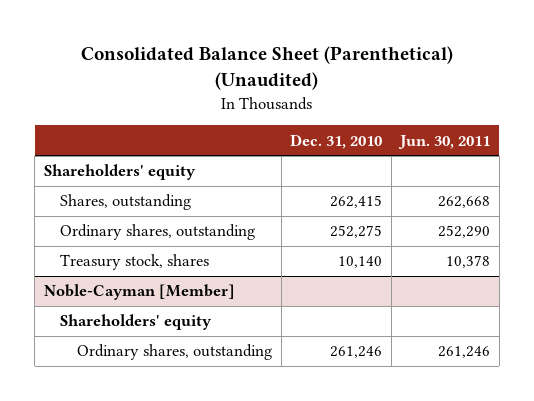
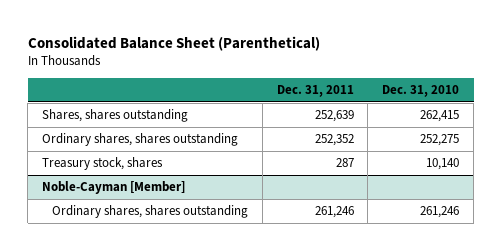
- Consolidated Balance Sheet (Parenthetical) (Unaudited)
+ Consolidated Balance Sheet (Parenthetical)
- | Dec. 31, 2010 | Jun. 30, 2011
+ | Dec. 31, 2011 | Dec. 31, 2010
- Shareholders' equity
- Shares, outstanding | 262,415 | 262,668
- Ordinary shares, outstanding | 252,275 | 252,290
+ Shares, shares outstanding | 252,639 | 262,415
+ Ordinary shares, shares outstanding | 252,352 | 252,275
@ Noble-Cayman [Member]
- Shareholders' equity
- Ordinary shares, outstanding | 261,246 | 261,246
+ Ordinary shares, shares outstanding | 261,246 | 261,246

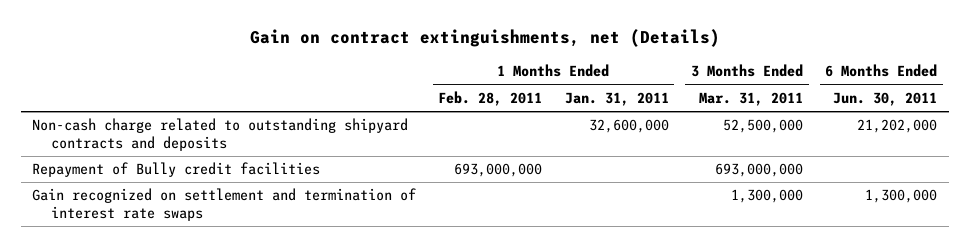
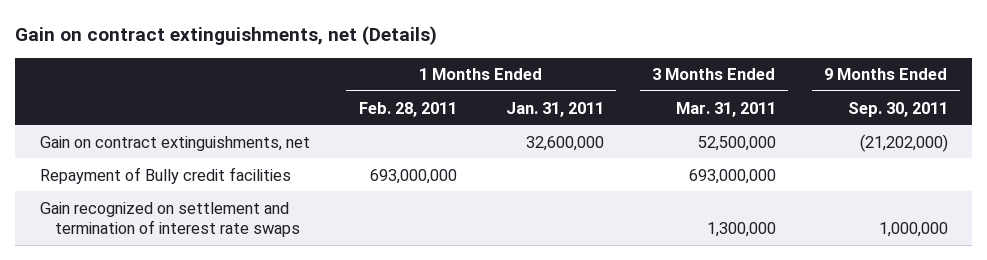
- | 1 Months Ended Feb. 28, 2011 | 1 Months Ended Jan. 31, 2011 | 3 Months Ended Mar. 31, 2011 | 6 Months Ended Jun. 30, 2011
+ | 1 Months Ended Feb. 28, 2011 | 1 Months Ended Jan. 31, 2011 | 3 Months Ended Mar. 31, 2011 | 9 Months Ended Sep. 30, 2011
- Non-cash charge related to outstanding shipyard contracts and deposits | | 32,600,000 | 52,500,000 | 21,202,000
+ Gain on contract extinguishments, net | | 32,600,000 | 52,500,000 | (21,202,000)

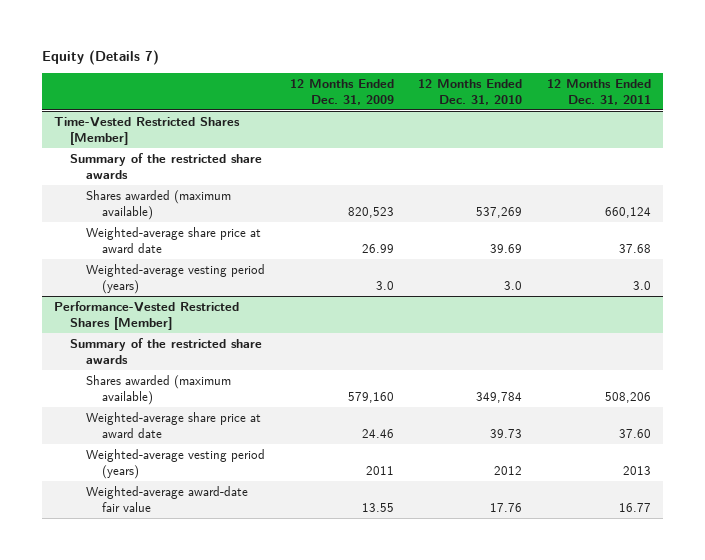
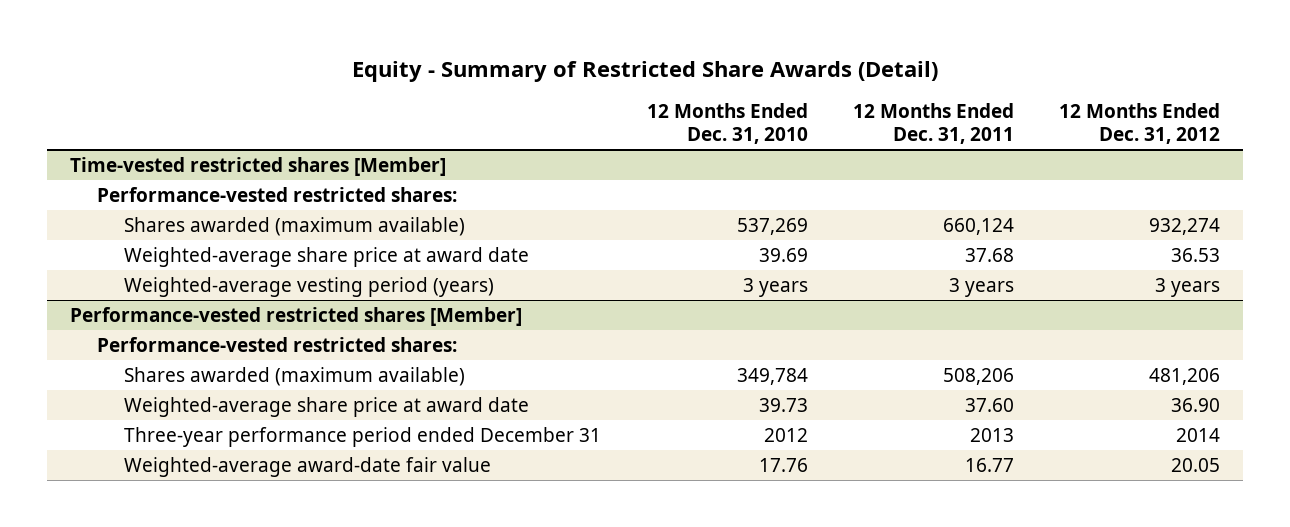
- Equity (Details 7)
+ Equity - Summary of Restricted Share Awards (Detail)
- | 12 Months Ended Dec. 31, 2009 | 12 Months Ended Dec. 31, 2010 | 12 Months Ended Dec. 31, 2011
+ | 12 Months Ended Dec. 31, 2010 | 12 Months Ended Dec. 31, 2011 | 12 Months Ended Dec. 31, 2012
- Time-Vested Restricted Shares [Member]
- Summary of the restricted share awards
+ Time-vested restricted shares [Member]
+ Performance-vested restricted shares:
- Weighted-average vesting period (years) | 3.0 | 3.0 | 3.0
- Performance-Vested Restricted Shares [Member]
- Summary of the restricted share awards
+ Weighted-average vesting period (years) | 3 years | 3 years | 3 years
+ Performance-vested restricted shares [Member]
+ Performance-vested restricted shares:
- Weighted-average vesting period (years) | 2011 | 2012 | 2013
+ Three-year performance period ended December 31 | 2012 | 2013 | 2014

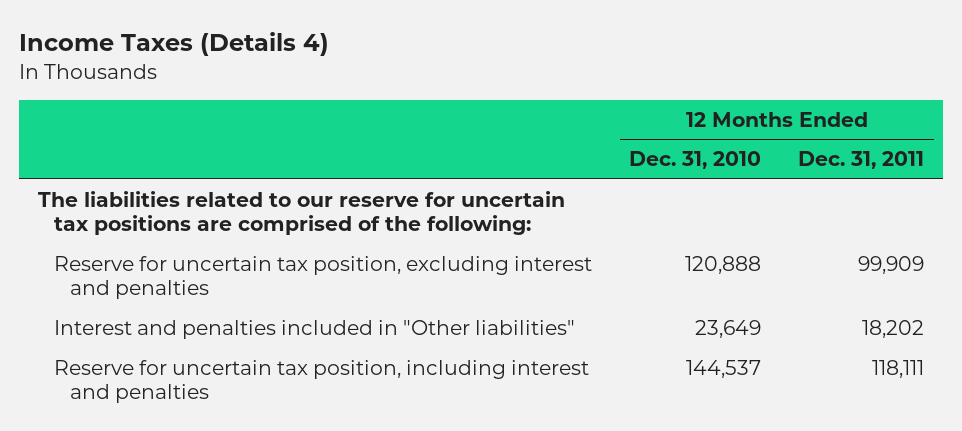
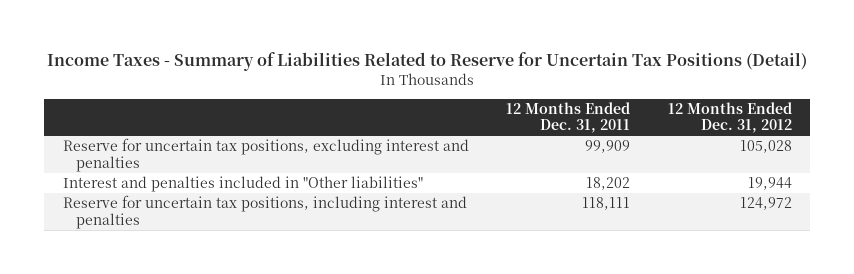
- Income Taxes (Details 4)
+ Income Taxes - Summary of Liabilities Related to Reserve for Uncertain Tax Positions (Detail)
- | 12 Months Ended Dec. 31, 2010 | 12 Months Ended Dec. 31, 2011
+ | 12 Months Ended Dec. 31, 2011 | 12 Months Ended Dec. 31, 2012
- The liabilities related to our reserve for uncertain tax positions are comprised of the following:
- Reserve for uncertain tax position, excluding interest and penalties | 120,888 | 99,909
+ Reserve for uncertain tax positions, excluding interest and penalties | 99,909 | 105,028
- Reserve for uncertain tax position, including interest and penalties | 144,537 | 118,111
+ Reserve for uncertain tax positions, including interest and penalties | 118,111 | 124,972

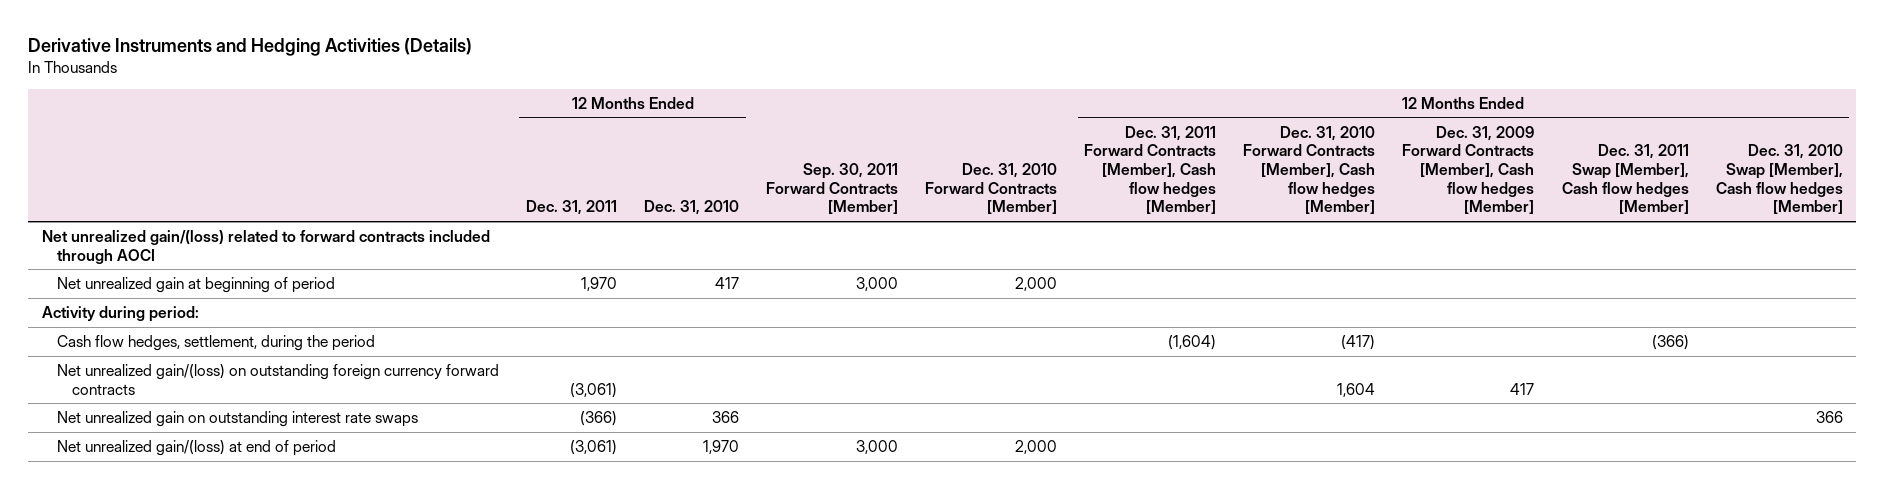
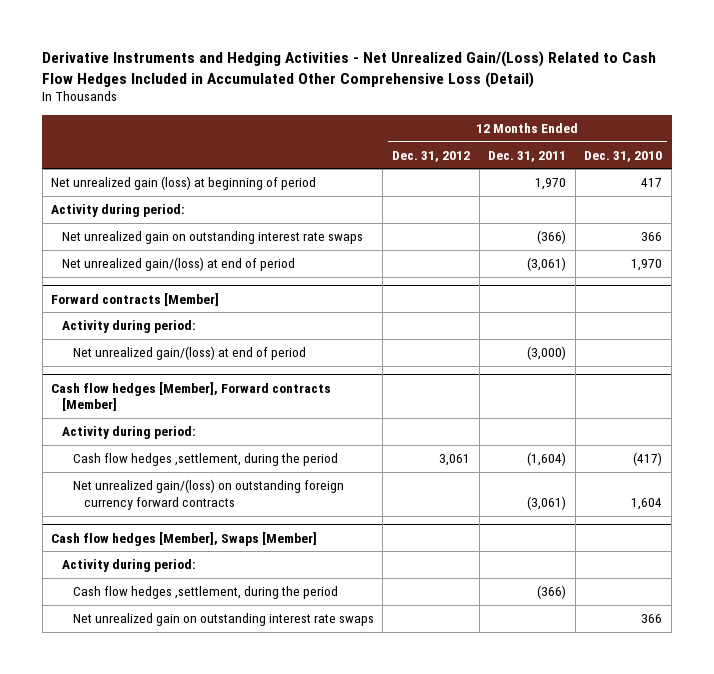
- Derivative Instruments and Hedging Activities (Details)
+ Derivative Instruments and Hedging Activities - Net Unrealized Gain/(Loss) Related to Cash Flow Hedges Included in Accumulated Other Comprehensive Loss (Detail)
- | 12 Months Ended Dec. 31, 2011 | 12 Months Ended Dec. 31, 2010 | Sep. 30, 2011 Forward Contracts [Member] | Dec. 31, 2010 Forward Contracts [Member] | 12 Months Ended Dec. 31, 2011 Forward Contracts [Member], Cash flow hedges [Member] | 12 Months Ended Dec. 31, 2010 Forward Contracts [Member], Cash flow hedges [Member] | 12 Months Ended Dec. 31, 2009 Forward Contracts [Member], Cash flow hedges [Member] | 12 Months Ended Dec. 31, 2011 Swap [Member], Cash flow hedges [Member] | 12 Months Ended Dec. 31, 2010 Swap [Member], Cash flow hedges [Member]
+ | 12 Months Ended Dec. 31, 2012 | 12 Months Ended Dec. 31, 2011 | 12 Months Ended Dec. 31, 2010
- Net unrealized gain/(loss) related to forward contracts included through AOCI
- Net unrealized gain at beginning of period | 1,970 | 417 | 3,000 | 2,000 | | | | |
+ Net unrealized gain (loss) at beginning of period | | 1,970 | 417
- Cash flow hedges, settlement, during the period | | | | | (1,604) | (417) | | (366) |
- Net unrealized gain/(loss) on outstanding foreign currency forward contracts | (3,061) | | | | | 1,604 | 417 | |
+ Forward contracts [Member]
+ Activity during period:
+ Net unrealized gain/(loss) at end of period | | (3,000) |
+ Cash flow hedges [Member], Forward contracts [Member]
+ Activity during period:
+ Cash flow hedges ,settlement, during the period | 3,061 | (1,604) | (417)
+ Net unrealized gain/(loss) on outstanding foreign currency forward contracts | | (3,061) | 1,604
+ Cash flow hedges [Member], Swaps [Member]
+ Activity during period:
+ Cash flow hedges ,settlement, during the period | | (366) |
+ Net unrealized gain on outstanding interest rate swaps | | | 366

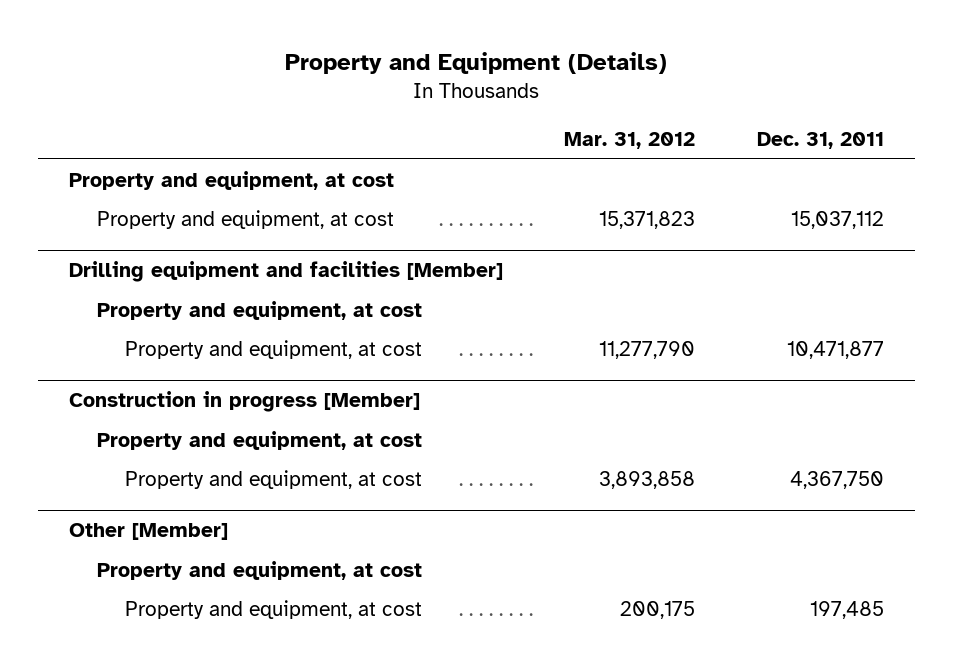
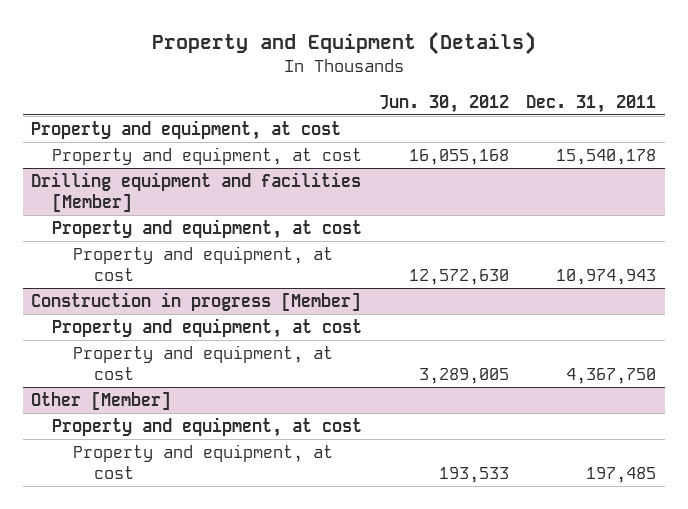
- | Mar. 31, 2012 | Dec. 31, 2011
+ | Jun. 30, 2012 | Dec. 31, 2011
- Property and equipment, at cost | 15,371,823 | 15,037,112
+ Property and equipment, at cost | 16,055,168 | 15,540,178
@ Drilling equipment and facilities [Member]
- Property and equipment, at cost | 11,277,790 | 10,471,877
+ Property and equipment, at cost | 12,572,630 | 10,974,943

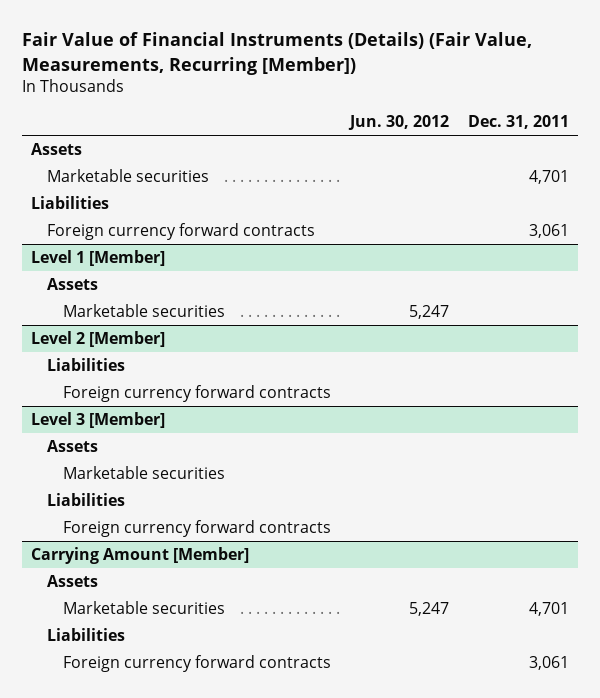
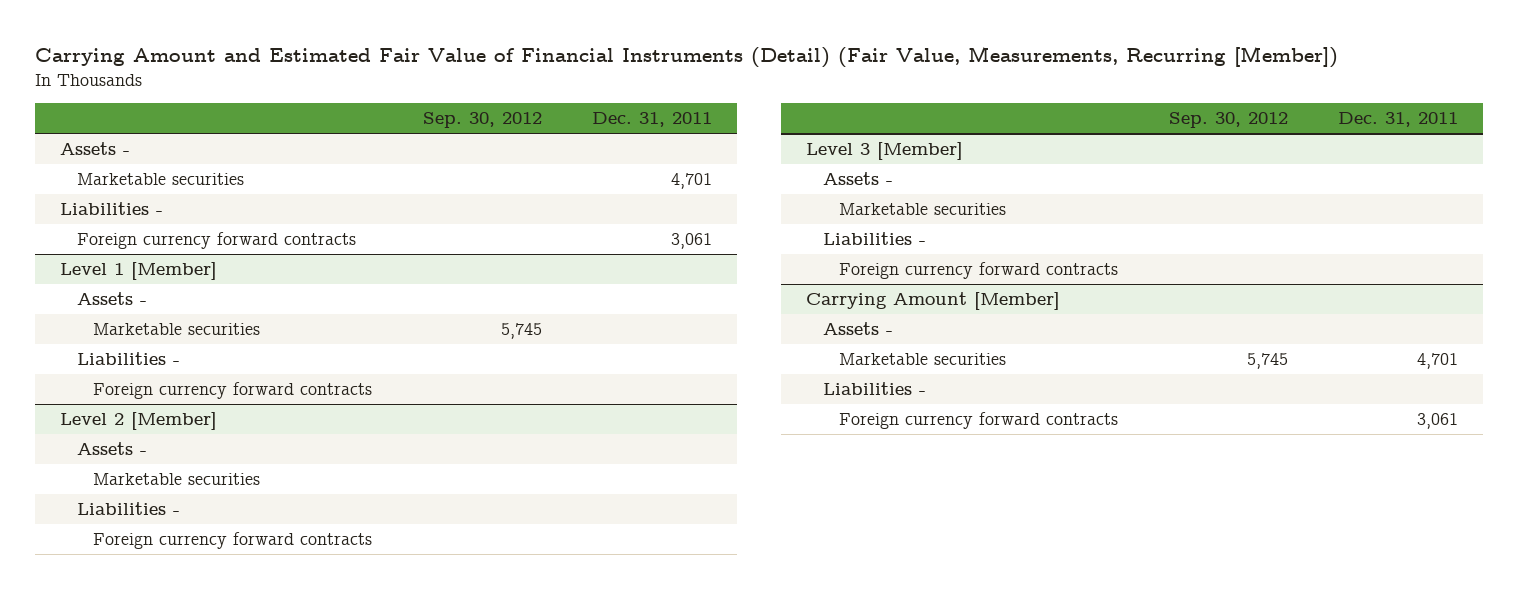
- Fair Value of Financial Instruments (Details) (Fair Value, Measurements, Recurring [Member])
+ Carrying Amount and Estimated Fair Value of Financial Instruments (Detail) (Fair Value, Measurements, Recurring [Member])
- | Jun. 30, 2012 | Dec. 31, 2011
+ | Sep. 30, 2012 | Dec. 31, 2011
- Assets
+ Assets -
- Liabilities
+ Liabilities -
@ Level 1 [Member]
- Assets
+ Assets -
+ Liabilities -
+ Foreign currency forward contracts
@ Level 2 [Member]
- Liabilities
+ Assets -
+ Marketable securities
+ Liabilities -
@ Level 3 [Member]
- Assets
+ Assets -
- Liabilities
+ Liabilities -
@ Carrying Amount [Member]
- Assets
+ Assets -
- Liabilities
+ Liabilities -

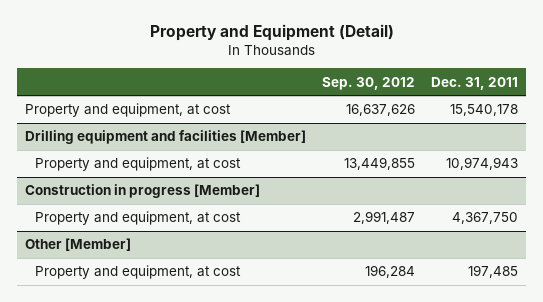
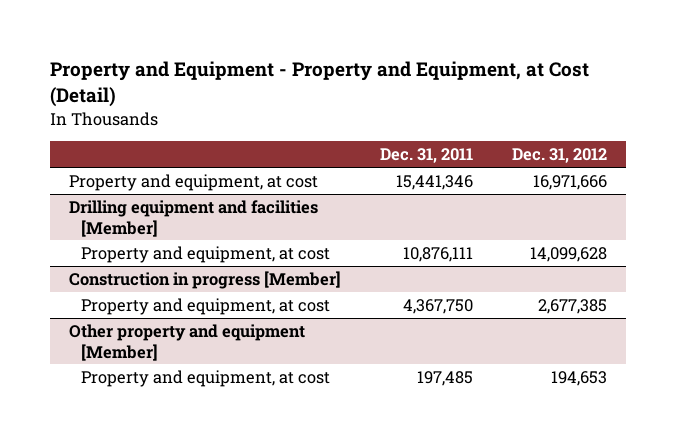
- Property and Equipment (Detail)
+ Property and Equipment - Property and Equipment, at Cost (Detail)
- | Sep. 30, 2012 | Dec. 31, 2011
+ | Dec. 31, 2011 | Dec. 31, 2012
- Property and equipment, at cost | 16,637,626 | 15,540,178
+ Property and equipment, at cost | 15,441,346 | 16,971,666
@ Drilling equipment and facilities [Member]
- Property and equipment, at cost | 13,449,855 | 10,974,943
+ Property and equipment, at cost | 10,876,111 | 14,099,628
- Other [Member]
+ Other property and equipment [Member]

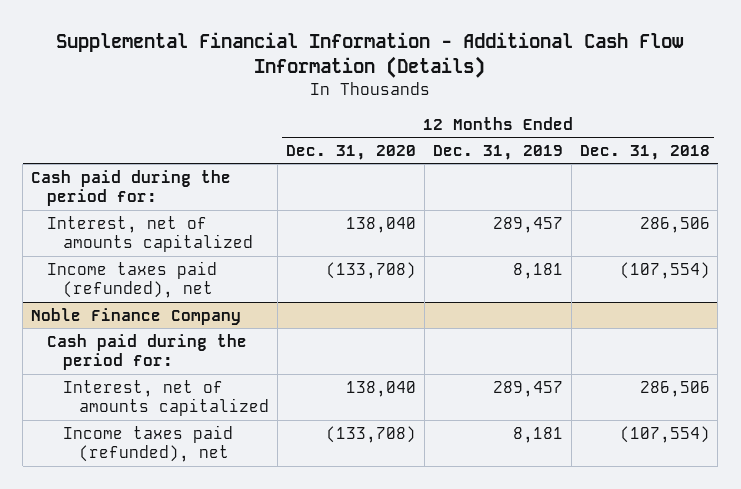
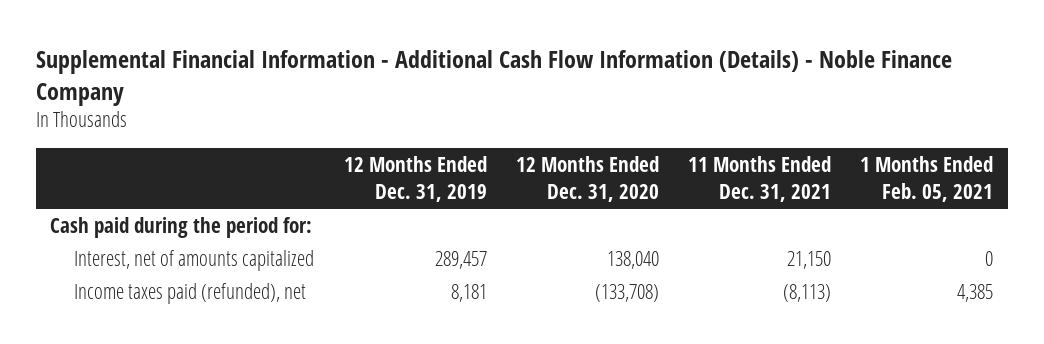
- Supplemental Financial Information - Additional Cash Flow Information (Details)
+ Supplemental Financial Information - Additional Cash Flow Information (Details) - Noble Finance Company
- | 12 Months Ended Dec. 31, 2020 | 12 Months Ended Dec. 31, 2019 | 12 Months Ended Dec. 31, 2018
+ | 12 Months Ended Dec. 31, 2019 | 12 Months Ended Dec. 31, 2020 | 11 Months Ended Dec. 31, 2021 | 1 Months Ended Feb. 05, 2021
- Noble Finance Company
- Cash paid during the period for:
- Interest, net of amounts capitalized | 138,040 | 289,457 | 286,506
- Income taxes paid (refunded), net | (133,708) | 8,181 | (107,554)

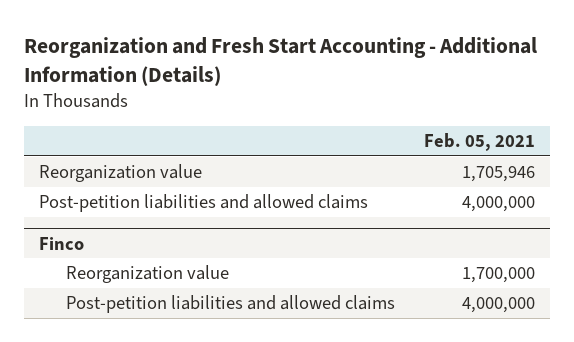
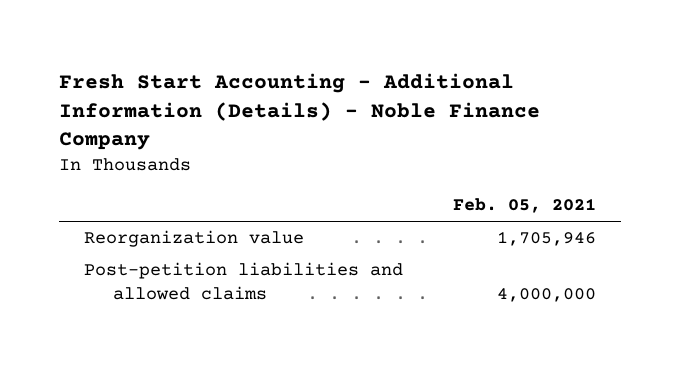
- Reorganization and Fresh Start Accounting - Additional Information (Details)
+ Fresh Start Accounting - Additional Information (Details) - Noble Finance Company
- Finco
- Reorganization value | 1,700,000
- Post-petition liabilities and allowed claims | 4,000,000

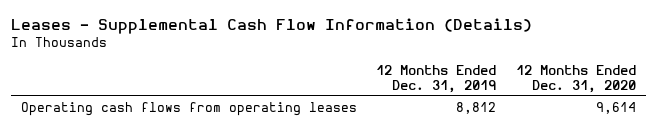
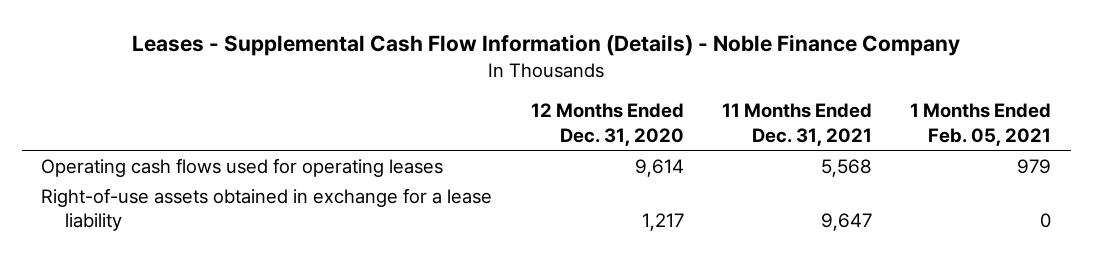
- Leases - Supplemental Cash Flow Information (Details)
+ Leases - Supplemental Cash Flow Information (Details) - Noble Finance Company
- | 12 Months Ended Dec. 31, 2019 | 12 Months Ended Dec. 31, 2020
+ | 12 Months Ended Dec. 31, 2020 | 11 Months Ended Dec. 31, 2021 | 1 Months Ended Feb. 05, 2021
- Operating cash flows from operating leases | 8,812 | 9,614
+ Operating cash flows used for operating leases | 9,614 | 5,568 | 979
+ Right-of-use assets obtained in exchange for a lease liability | 1,217 | 9,647 | 0

